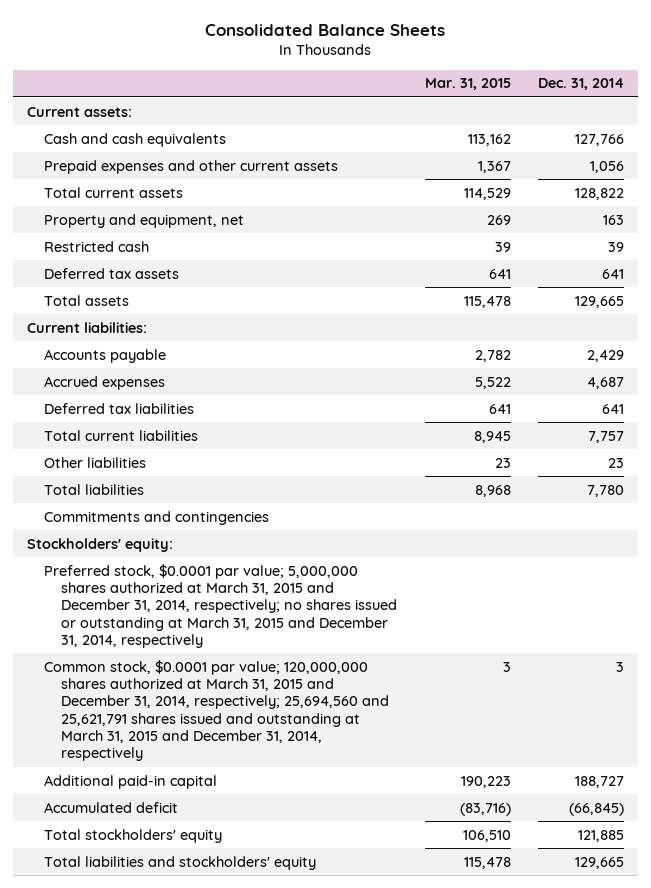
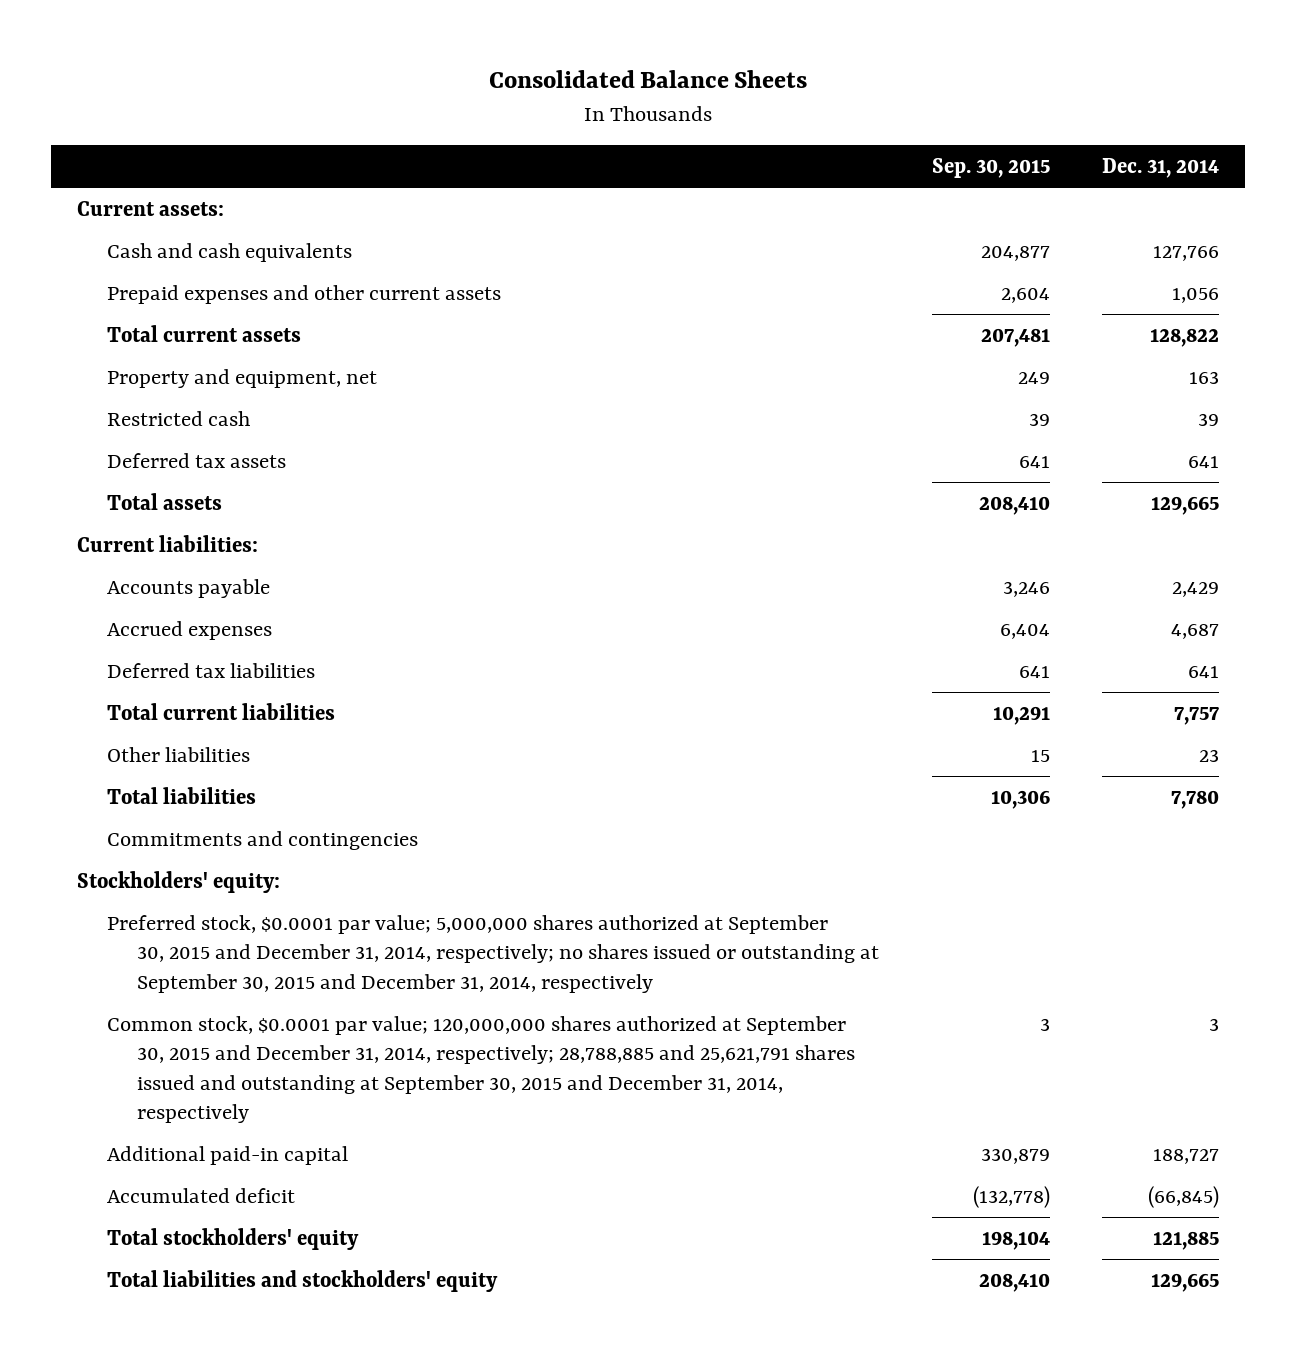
- | Mar. 31, 2015 | Dec. 31, 2014
+ | Sep. 30, 2015 | Dec. 31, 2014
- Preferred stock, $0.0001 par value; 5,000,000 shares authorized at March 31, 2015 and December 31, 2014, respectively; no shares issued or outstanding at March 31, 2015 and December 31, 2014, respectively
- Common stock, $0.0001 par value; 120,000,000 shares authorized at March 31, 2015 and December 31, 2014, respectively; 25,694,560 and 25,621,791 shares issued and outstanding at March 31, 2015 and December 31, 2014, respectively | 3 | 3
+ Preferred stock, $0.0001 par value; 5,000,000 shares authorized at September 30, 2015 and December 31, 2014, respectively; no shares issued or outstanding at September 30, 2015 and December 31, 2014, respectively
+ Common stock, $0.0001 par value; 120,000,000 shares authorized at September 30, 2015 and December 31, 2014, respectively; 28,788,885 and 25,621,791 shares issued and outstanding at September 30, 2015 and December 31, 2014, respectively | 3 | 3

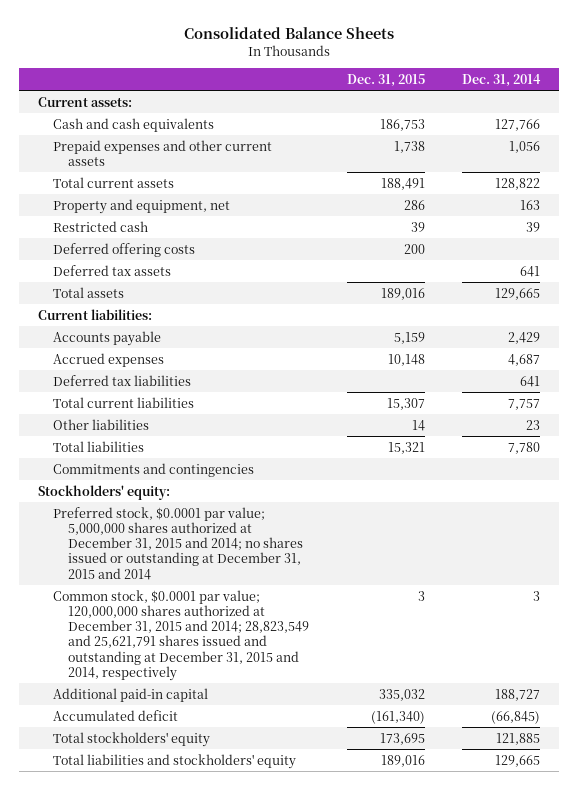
- | Sep. 30, 2015 | Dec. 31, 2014
+ | Dec. 31, 2015 | Dec. 31, 2014
+ Deferred offering costs | 200 |
- Preferred stock, $0.0001 par value; 5,000,000 shares authorized at September 30, 2015 and December 31, 2014, respectively; no shares issued or outstanding at September 30, 2015 and December 31, 2014, respectively
- Common stock, $0.0001 par value; 120,000,000 shares authorized at September 30, 2015 and December 31, 2014, respectively; 28,788,885 and 25,621,791 shares issued and outstanding at September 30, 2015 and December 31, 2014, respectively | 3 | 3
+ Preferred stock, $0.0001 par value; 5,000,000 shares authorized at December 31, 2015 and 2014; no shares issued or outstanding at December 31, 2015 and 2014
+ Common stock, $0.0001 par value; 120,000,000 shares authorized at December 31, 2015 and 2014; 28,823,549 and 25,621,791 shares issued and outstanding at December 31, 2015 and 2014, respectively | 3 | 3

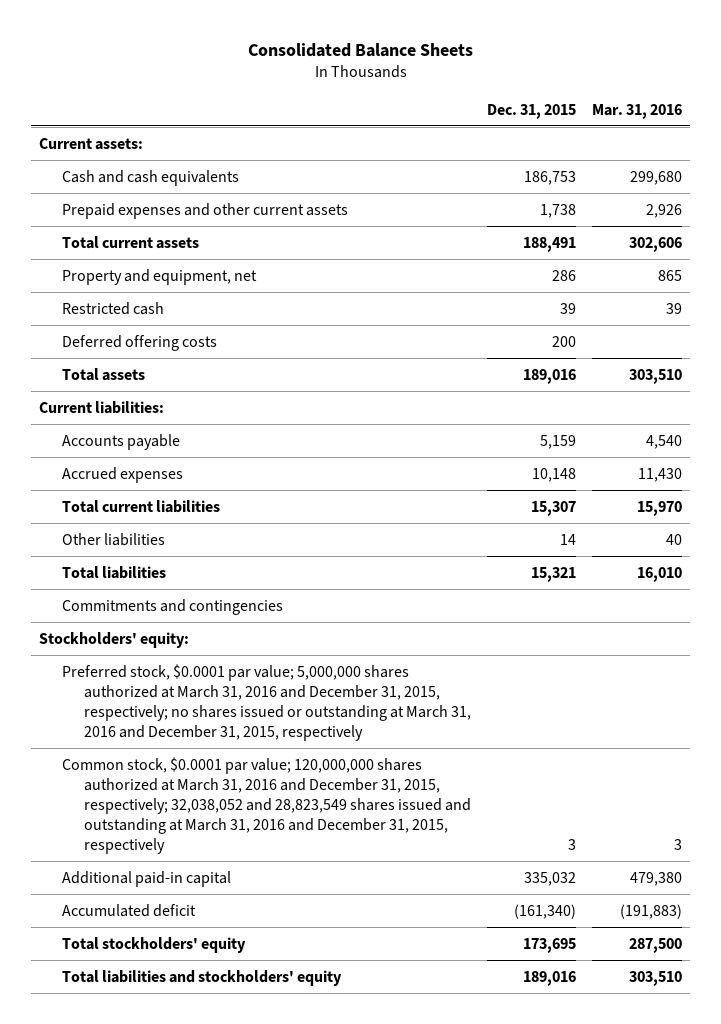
- | Dec. 31, 2015 | Dec. 31, 2014
+ | Dec. 31, 2015 | Mar. 31, 2016
- Deferred tax assets | | 641
- Deferred tax liabilities | | 641
- Preferred stock, $0.0001 par value; 5,000,000 shares authorized at December 31, 2015 and 2014; no shares issued or outstanding at December 31, 2015 and 2014
- Common stock, $0.0001 par value; 120,000,000 shares authorized at December 31, 2015 and 2014; 28,823,549 and 25,621,791 shares issued and outstanding at December 31, 2015 and 2014, respectively | 3 | 3
+ Preferred stock, $0.0001 par value; 5,000,000 shares authorized at March 31, 2016 and December 31, 2015, respectively; no shares issued or outstanding at March 31, 2016 and December 31, 2015, respectively
+ Common stock, $0.0001 par value; 120,000,000 shares authorized at March 31, 2016 and December 31, 2015, respectively; 32,038,052 and 28,823,549 shares issued and outstanding at March 31, 2016 and December 31, 2015, respectively | 3 | 3

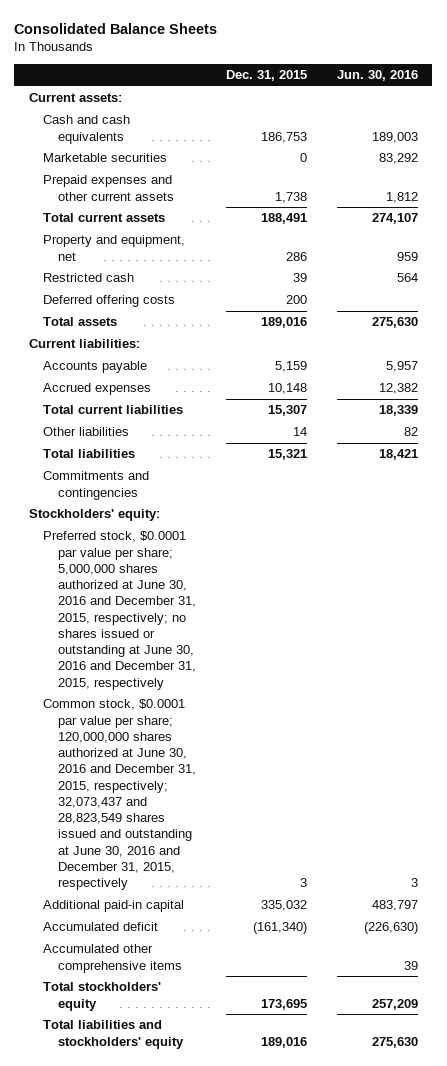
- | Dec. 31, 2015 | Mar. 31, 2016
+ | Dec. 31, 2015 | Jun. 30, 2016
+ Marketable securities | 0 | 83,292
- Preferred stock, $0.0001 par value; 5,000,000 shares authorized at March 31, 2016 and December 31, 2015, respectively; no shares issued or outstanding at March 31, 2016 and December 31, 2015, respectively
- Common stock, $0.0001 par value; 120,000,000 shares authorized at March 31, 2016 and December 31, 2015, respectively; 32,038,052 and 28,823,549 shares issued and outstanding at March 31, 2016 and December 31, 2015, respectively | 3 | 3
+ Preferred stock, $0.0001 par value per share; 5,000,000 shares authorized at June 30, 2016 and December 31, 2015, respectively; no shares issued or outstanding at June 30, 2016 and December 31, 2015, respectively
+ Common stock, $0.0001 par value per share; 120,000,000 shares authorized at June 30, 2016 and December 31, 2015, respectively; 32,073,437 and 28,823,549 shares issued and outstanding at June 30, 2016 and December 31, 2015, respectively | 3 | 3
+ Accumulated other comprehensive items | | 39

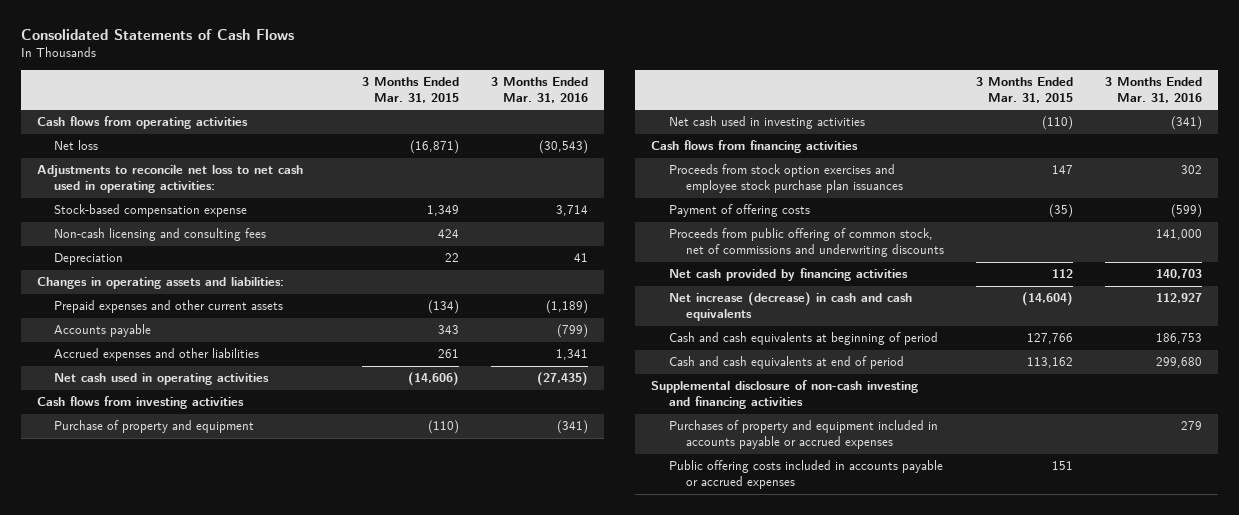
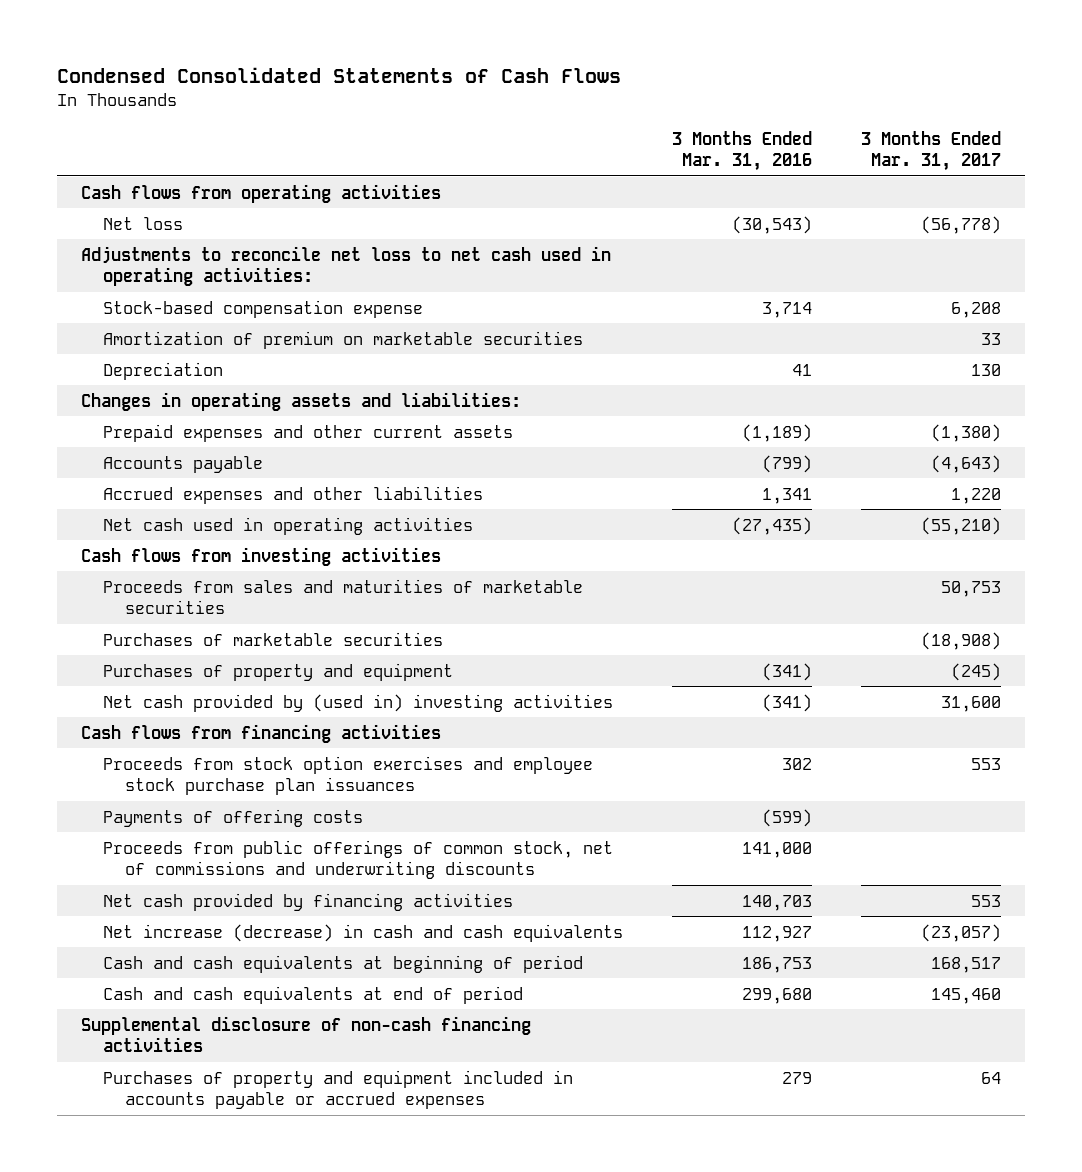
- Consolidated Statements of Cash Flows
+ Condensed Consolidated Statements of Cash Flows
- | 3 Months Ended Mar. 31, 2015 | 3 Months Ended Mar. 31, 2016
+ | 3 Months Ended Mar. 31, 2016 | 3 Months Ended Mar. 31, 2017
- Non-cash licensing and consulting fees | 424 |
+ Amortization of premium on marketable securities | | 33
- Purchase of property and equipment | (110) | (341)
- Net cash used in investing activities | (110) | (341)
+ Proceeds from sales and maturities of marketable securities | | 50,753
+ Purchases of marketable securities | | (18,908)
+ Purchases of property and equipment | (341) | (245)
+ Net cash provided by (used in) investing activities | (341) | 31,600
- Payment of offering costs | (35) | (599)
- Proceeds from public offering of common stock, net of commissions and underwriting discounts | | 141,000
+ Payments of offering costs | (599) |
+ Proceeds from public offerings of common stock, net of commissions and underwriting discounts | 141,000 |
- Supplemental disclosure of non-cash investing and financing activities
+ Supplemental disclosure of non-cash financing activities
- Public offering costs included in accounts payable or accrued expenses | 151 |

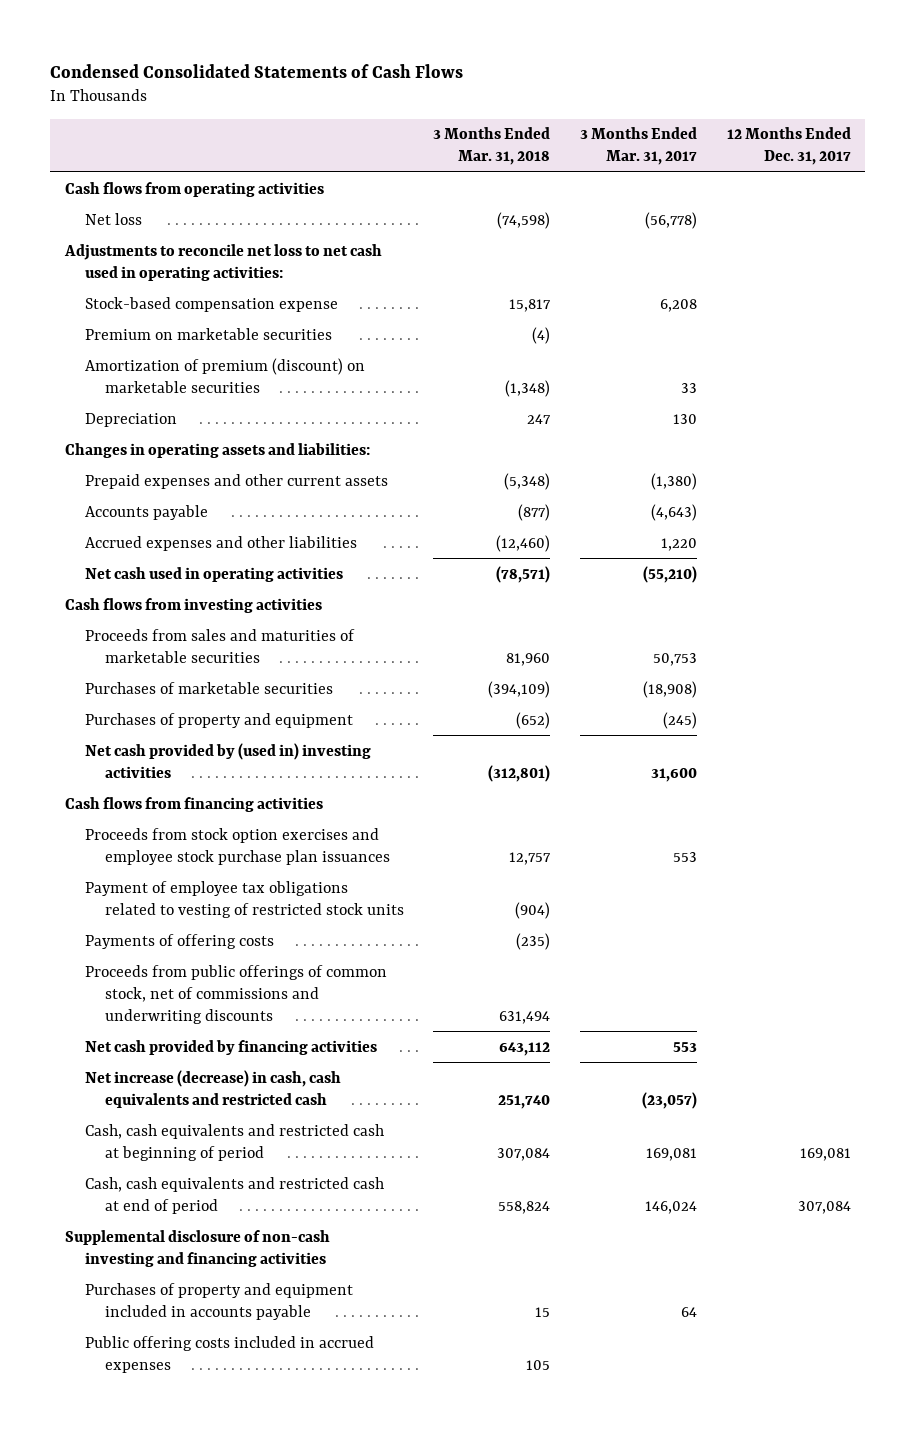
- | 3 Months Ended Mar. 31, 2016 | 3 Months Ended Mar. 31, 2017
+ | 3 Months Ended Mar. 31, 2018 | 3 Months Ended Mar. 31, 2017 | 12 Months Ended Dec. 31, 2017
- Amortization of premium on marketable securities | | 33
+ Premium on marketable securities | (4) | |
+ Amortization of premium (discount) on marketable securities | (1,348) | 33 |
+ Payment of employee tax obligations related to vesting of restricted stock units | (904) | |
- Net increase (decrease) in cash and cash equivalents | 112,927 | (23,057)
- Cash and cash equivalents at beginning of period | 186,753 | 168,517
- Cash and cash equivalents at end of period | 299,680 | 145,460
- Supplemental disclosure of non-cash financing activities
- Purchases of property and equipment included in accounts payable or accrued expenses | 279 | 64
+ Net increase (decrease) in cash, cash equivalents and restricted cash | 251,740 | (23,057) |
+ Cash, cash equivalents and restricted cash at beginning of period | 307,084 | 169,081 | 169,081
+ Cash, cash equivalents and restricted cash at end of period | 558,824 | 146,024 | 307,084
+ Supplemental disclosure of non-cash investing and financing activities
+ Purchases of property and equipment included in accounts payable | 15 | 64 |
+ Public offering costs included in accrued expenses | 105 | |

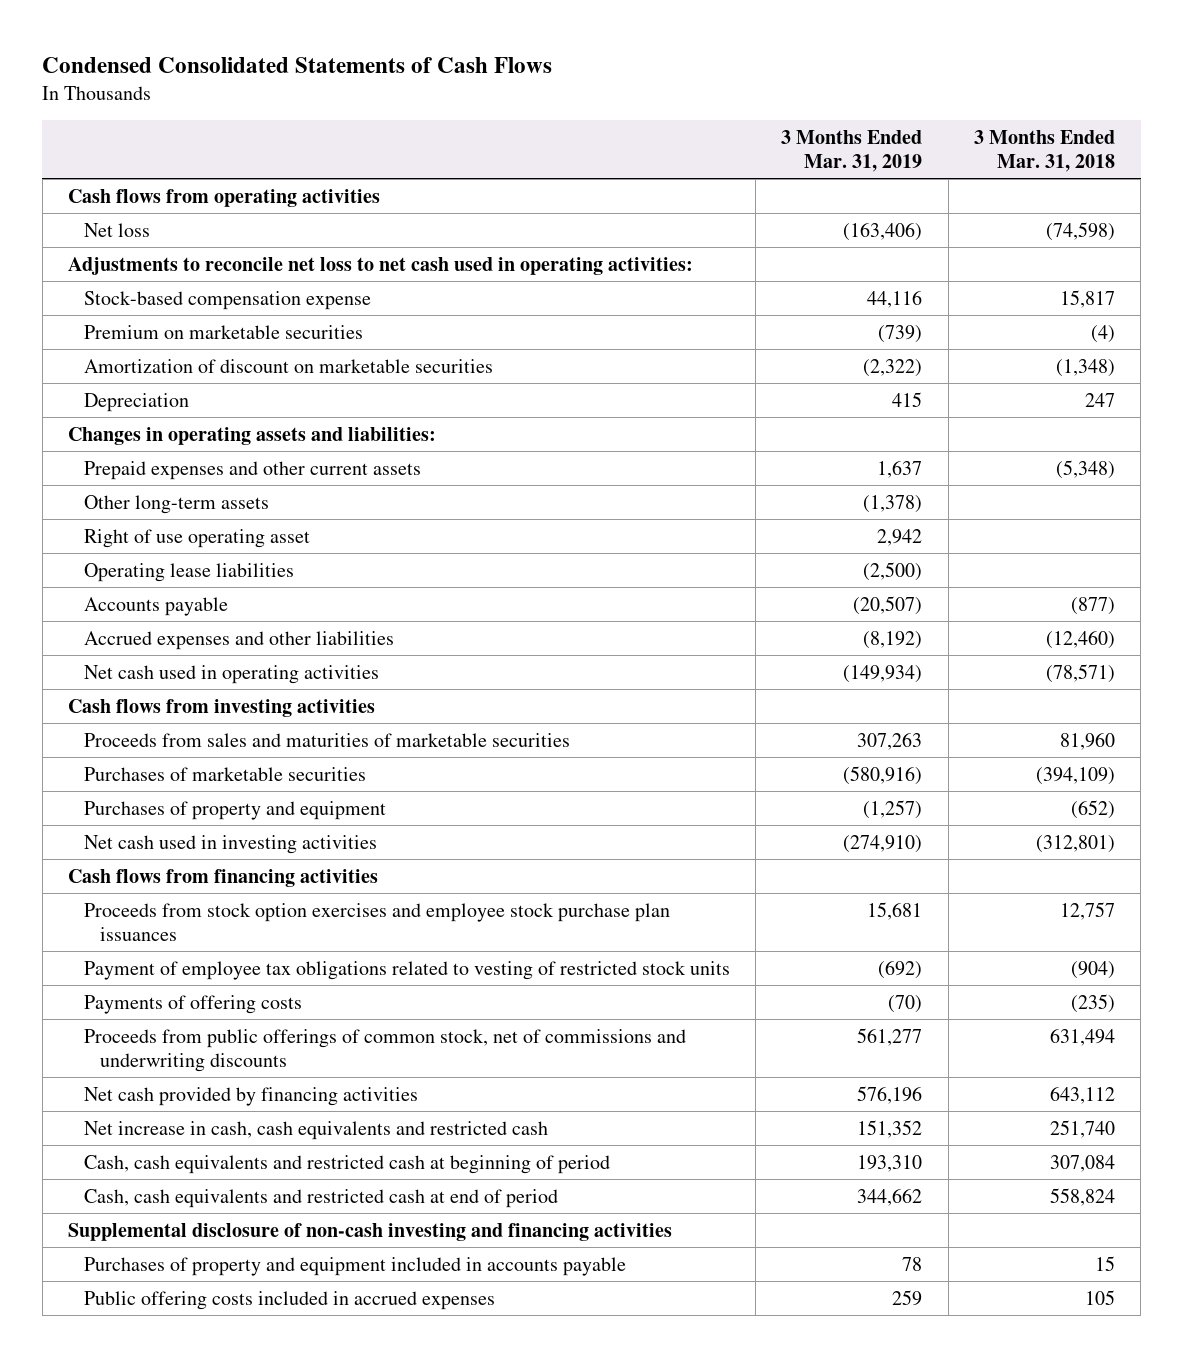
- | 3 Months Ended Mar. 31, 2018 | 3 Months Ended Mar. 31, 2017 | 12 Months Ended Dec. 31, 2017
+ | 3 Months Ended Mar. 31, 2019 | 3 Months Ended Mar. 31, 2018
- Amortization of premium (discount) on marketable securities | (1,348) | 33 |
+ Amortization of discount on marketable securities | (2,322) | (1,348)
+ Other long-term assets | (1,378) |
+ Right of use operating asset | 2,942 |
+ Operating lease liabilities | (2,500) |
- Net cash provided by (used in) investing activities | (312,801) | 31,600 |
+ Net cash used in investing activities | (274,910) | (312,801)
- Net increase (decrease) in cash, cash equivalents and restricted cash | 251,740 | (23,057) |
+ Net increase in cash, cash equivalents and restricted cash | 151,352 | 251,740

